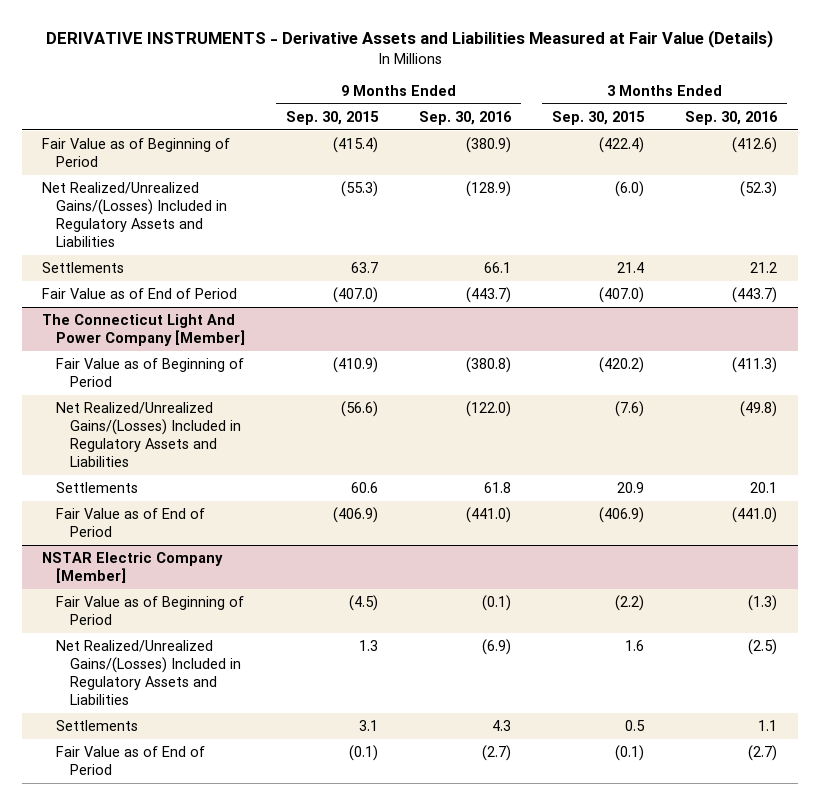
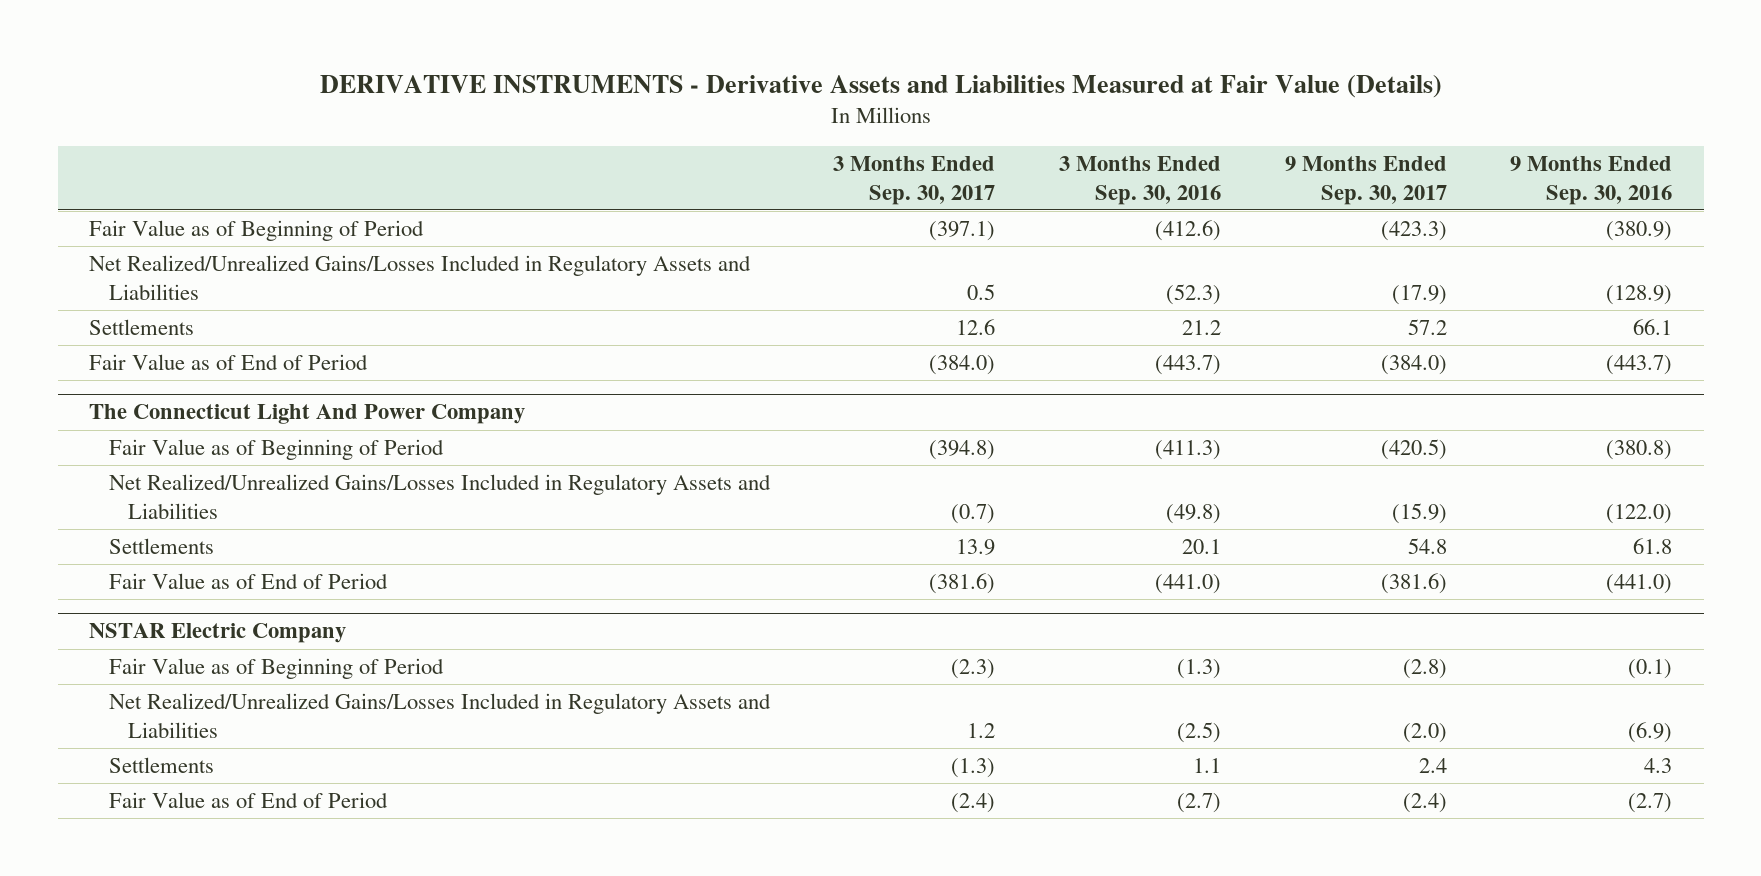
- | 9 Months Ended Sep. 30, 2015 | 9 Months Ended Sep. 30, 2016 | 3 Months Ended Sep. 30, 2015 | 3 Months Ended Sep. 30, 2016
+ | 3 Months Ended Sep. 30, 2017 | 3 Months Ended Sep. 30, 2016 | 9 Months Ended Sep. 30, 2017 | 9 Months Ended Sep. 30, 2016
- Net Realized/Unrealized Gains/(Losses) Included in Regulatory Assets and Liabilities | (55.3) | (128.9) | (6.0) | (52.3)
+ Net Realized/Unrealized Gains/Losses Included in Regulatory Assets and Liabilities | 0.5 | (52.3) | (17.9) | (128.9)
- The Connecticut Light And Power Company [Member]
+ The Connecticut Light And Power Company
- Net Realized/Unrealized Gains/(Losses) Included in Regulatory Assets and Liabilities | (56.6) | (122.0) | (7.6) | (49.8)
+ Net Realized/Unrealized Gains/Losses Included in Regulatory Assets and Liabilities | (0.7) | (49.8) | (15.9) | (122.0)
- NSTAR Electric Company [Member]
+ NSTAR Electric Company
- Net Realized/Unrealized Gains/(Losses) Included in Regulatory Assets and Liabilities | 1.3 | (6.9) | 1.6 | (2.5)
+ Net Realized/Unrealized Gains/Losses Included in Regulatory Assets and Liabilities | 1.2 | (2.5) | (2.0) | (6.9)

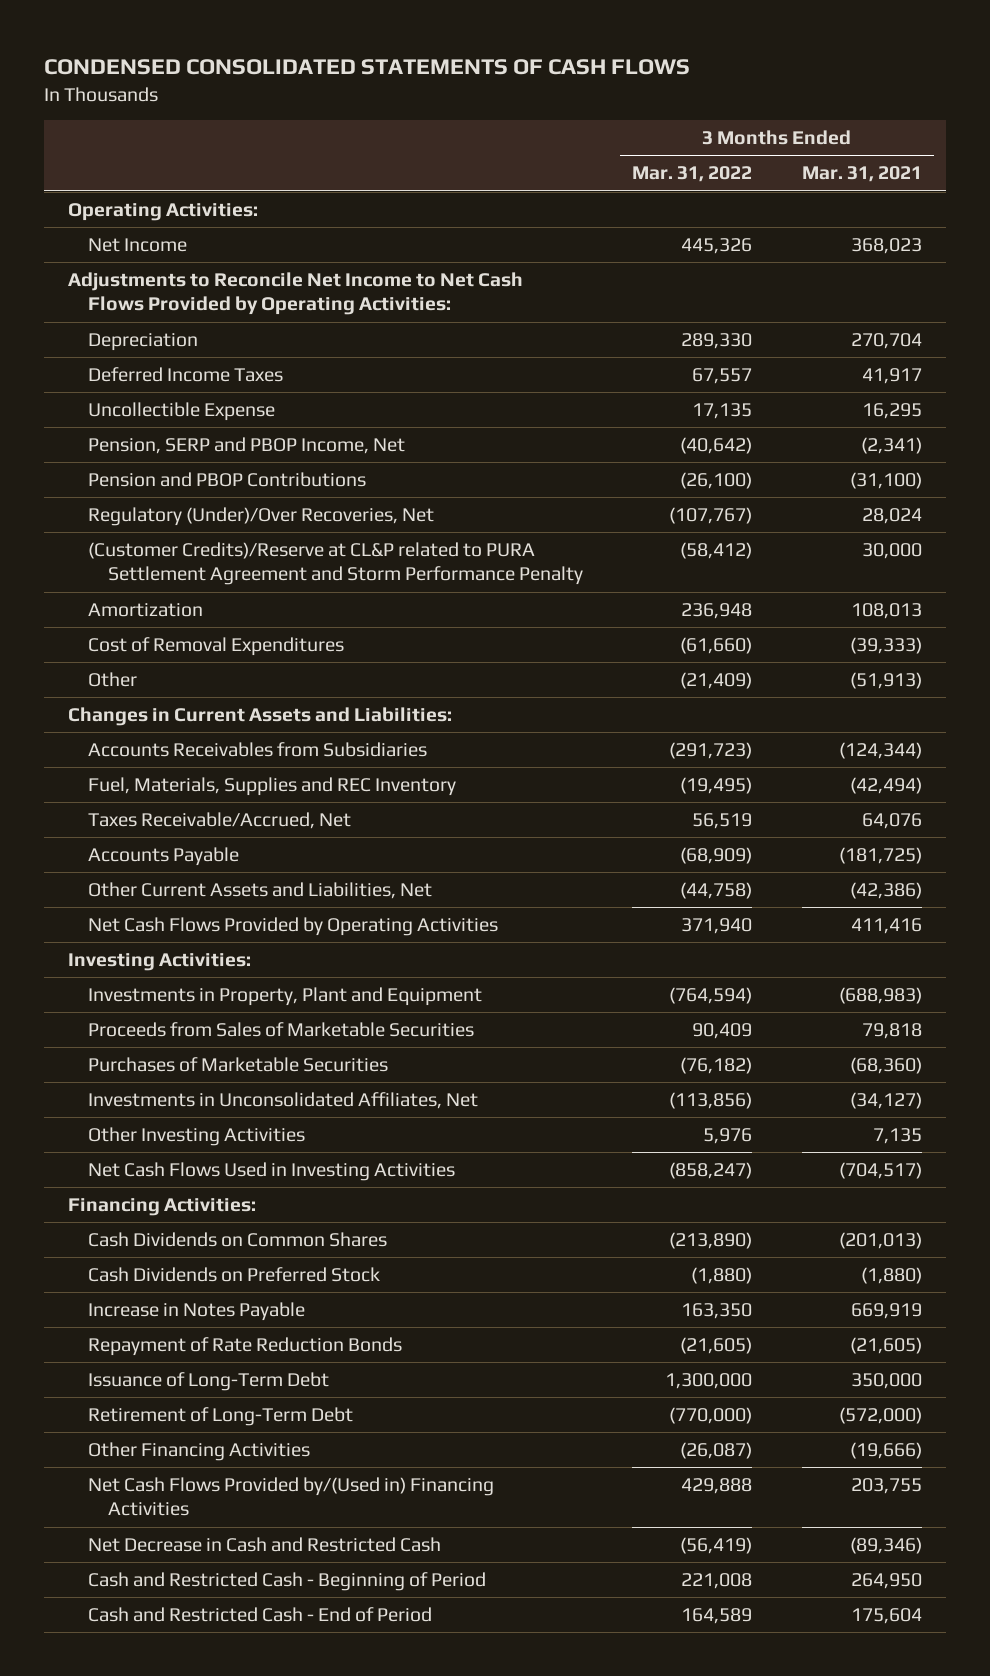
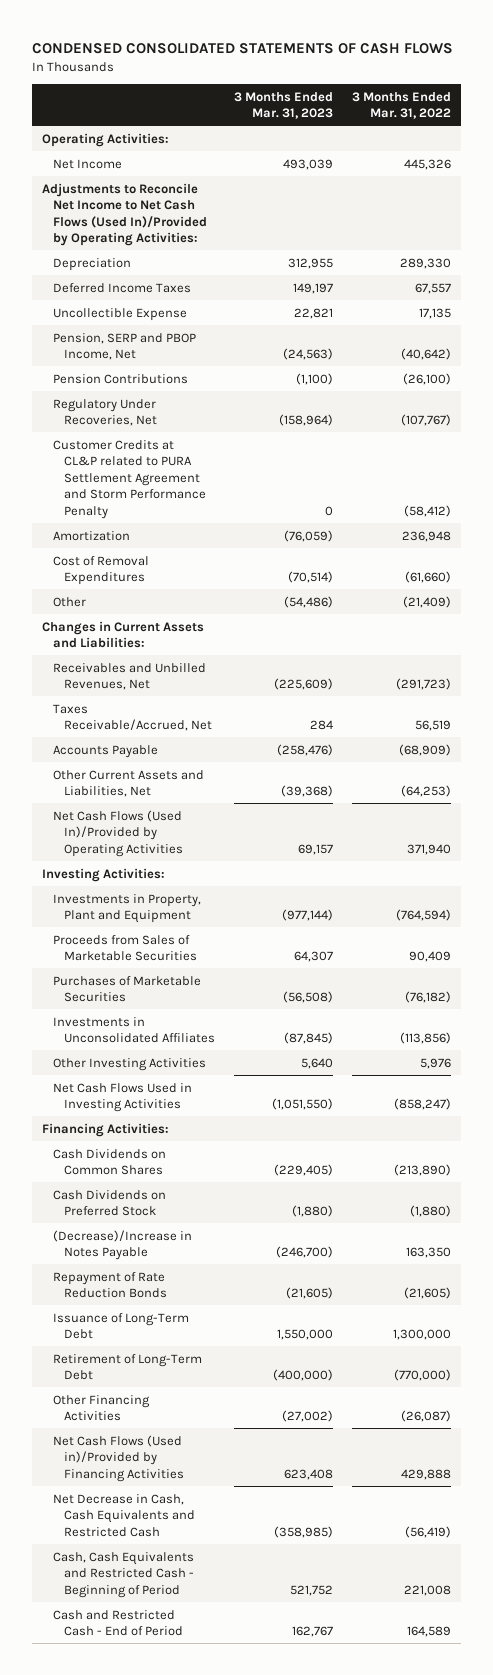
- | 3 Months Ended Mar. 31, 2022 | 3 Months Ended Mar. 31, 2021
+ | 3 Months Ended Mar. 31, 2023 | 3 Months Ended Mar. 31, 2022
- Adjustments to Reconcile Net Income to Net Cash Flows Provided by Operating Activities:
+ Adjustments to Reconcile Net Income to Net Cash Flows (Used In)/Provided by Operating Activities:
- Pension and PBOP Contributions | (26,100) | (31,100)
- Regulatory (Under)/Over Recoveries, Net | (107,767) | 28,024
- (Customer Credits)/Reserve at CL&P related to PURA Settlement Agreement and Storm Performance Penalty | (58,412) | 30,000
+ Pension Contributions | (1,100) | (26,100)
+ Regulatory Under Recoveries, Net | (158,964) | (107,767)
+ Customer Credits at CL&P related to PURA Settlement Agreement and Storm Performance Penalty | 0 | (58,412)
- Accounts Receivables from Subsidiaries | (291,723) | (124,344)
- Fuel, Materials, Supplies and REC Inventory | (19,495) | (42,494)
+ Receivables and Unbilled Revenues, Net | (225,609) | (291,723)
- Other Current Assets and Liabilities, Net | (44,758) | (42,386)
- Net Cash Flows Provided by Operating Activities | 371,940 | 411,416
+ Other Current Assets and Liabilities, Net | (39,368) | (64,253)
+ Net Cash Flows (Used In)/Provided by Operating Activities | 69,157 | 371,940
- Investments in Unconsolidated Affiliates, Net | (113,856) | (34,127)
+ Investments in Unconsolidated Affiliates | (87,845) | (113,856)
- Increase in Notes Payable | 163,350 | 669,919
+ (Decrease)/Increase in Notes Payable | (246,700) | 163,350
- Net Cash Flows Provided by/(Used in) Financing Activities | 429,888 | 203,755
- Net Decrease in Cash and Restricted Cash | (56,419) | (89,346)
- Cash and Restricted Cash - Beginning of Period | 221,008 | 264,950
+ Net Cash Flows (Used in)/Provided by Financing Activities | 623,408 | 429,888
+ Net Decrease in Cash, Cash Equivalents and Restricted Cash | (358,985) | (56,419)
+ Cash, Cash Equivalents and Restricted Cash - Beginning of Period | 521,752 | 221,008

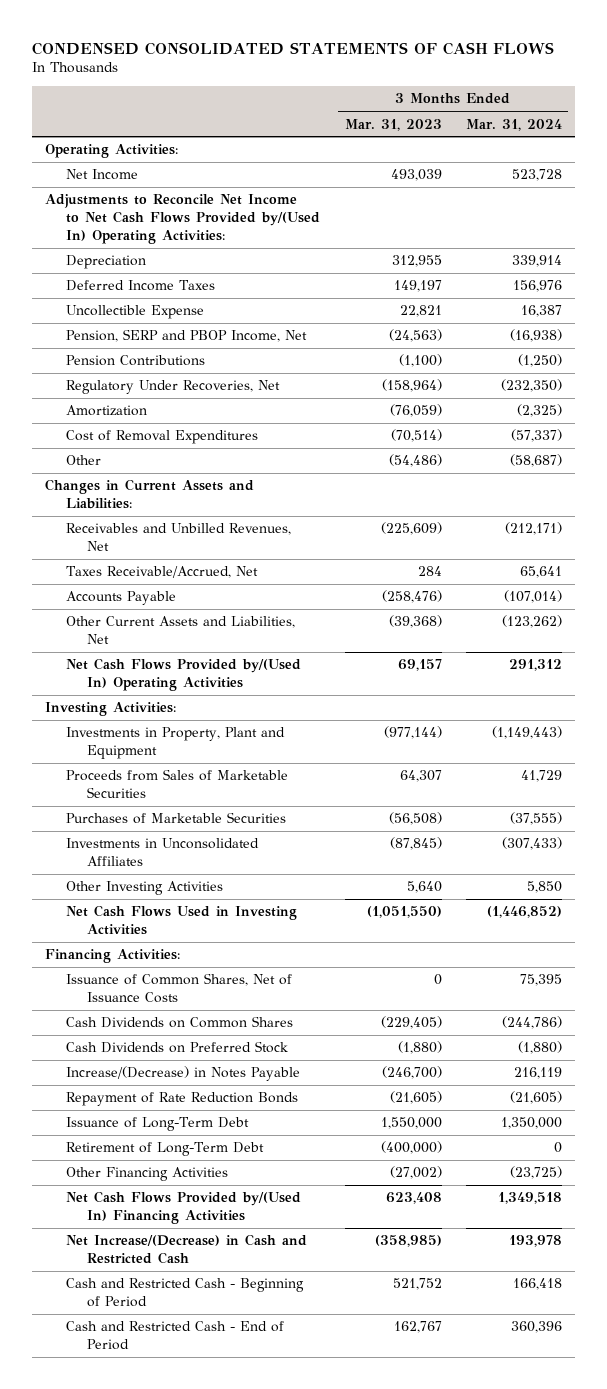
- | 3 Months Ended Mar. 31, 2023 | 3 Months Ended Mar. 31, 2022
+ | 3 Months Ended Mar. 31, 2023 | 3 Months Ended Mar. 31, 2024
- Adjustments to Reconcile Net Income to Net Cash Flows (Used In)/Provided by Operating Activities:
+ Adjustments to Reconcile Net Income to Net Cash Flows Provided by/(Used In) Operating Activities:
- Customer Credits at CL&P related to PURA Settlement Agreement and Storm Performance Penalty | 0 | (58,412)
- Net Cash Flows (Used In)/Provided by Operating Activities | 69,157 | 371,940
+ Net Cash Flows Provided by/(Used In) Operating Activities | 69,157 | 291,312
+ Issuance of Common Shares, Net of Issuance Costs | 0 | 75,395
- (Decrease)/Increase in Notes Payable | (246,700) | 163,350
+ Increase/(Decrease) in Notes Payable | (246,700) | 216,119
- Net Cash Flows (Used in)/Provided by Financing Activities | 623,408 | 429,888
- Net Decrease in Cash, Cash Equivalents and Restricted Cash | (358,985) | (56,419)
- Cash, Cash Equivalents and Restricted Cash - Beginning of Period | 521,752 | 221,008
+ Net Cash Flows Provided by/(Used In) Financing Activities | 623,408 | 1,349,518
+ Net Increase/(Decrease) in Cash and Restricted Cash | (358,985) | 193,978
+ Cash and Restricted Cash - Beginning of Period | 521,752 | 166,418

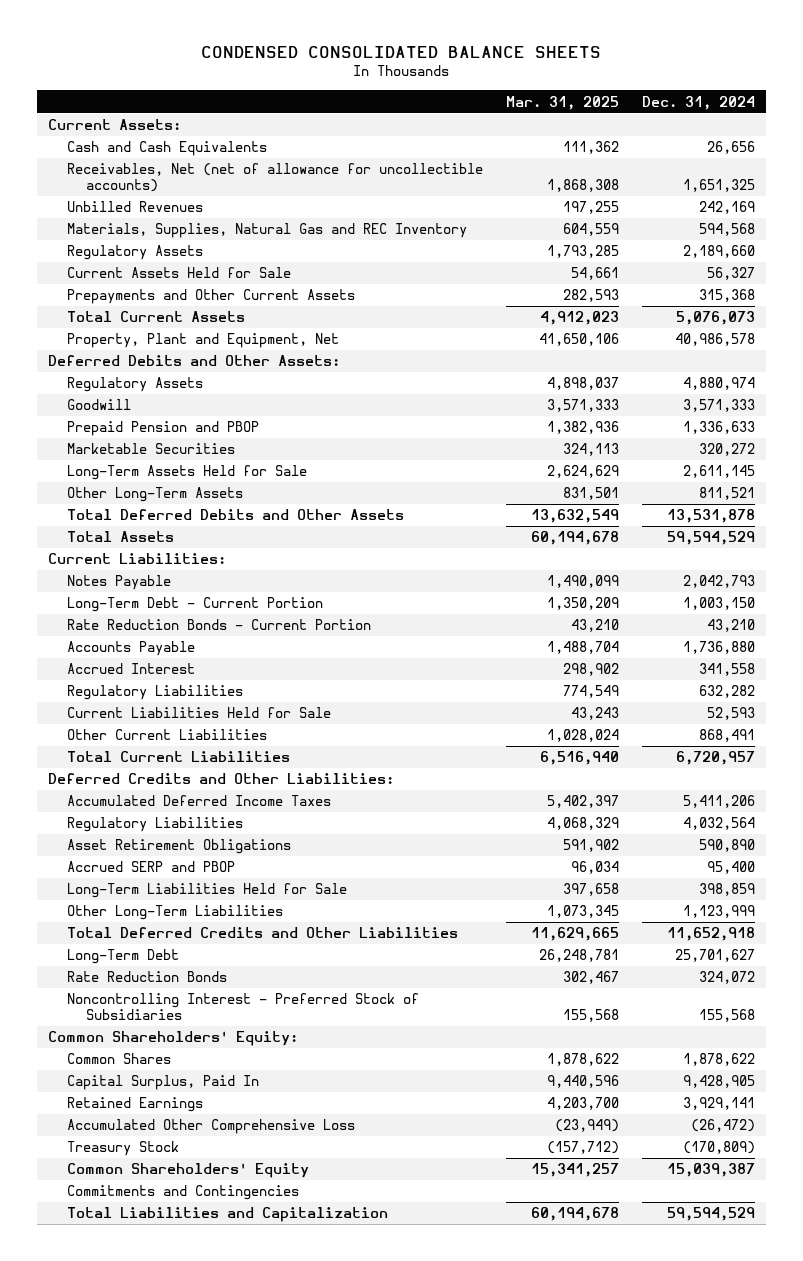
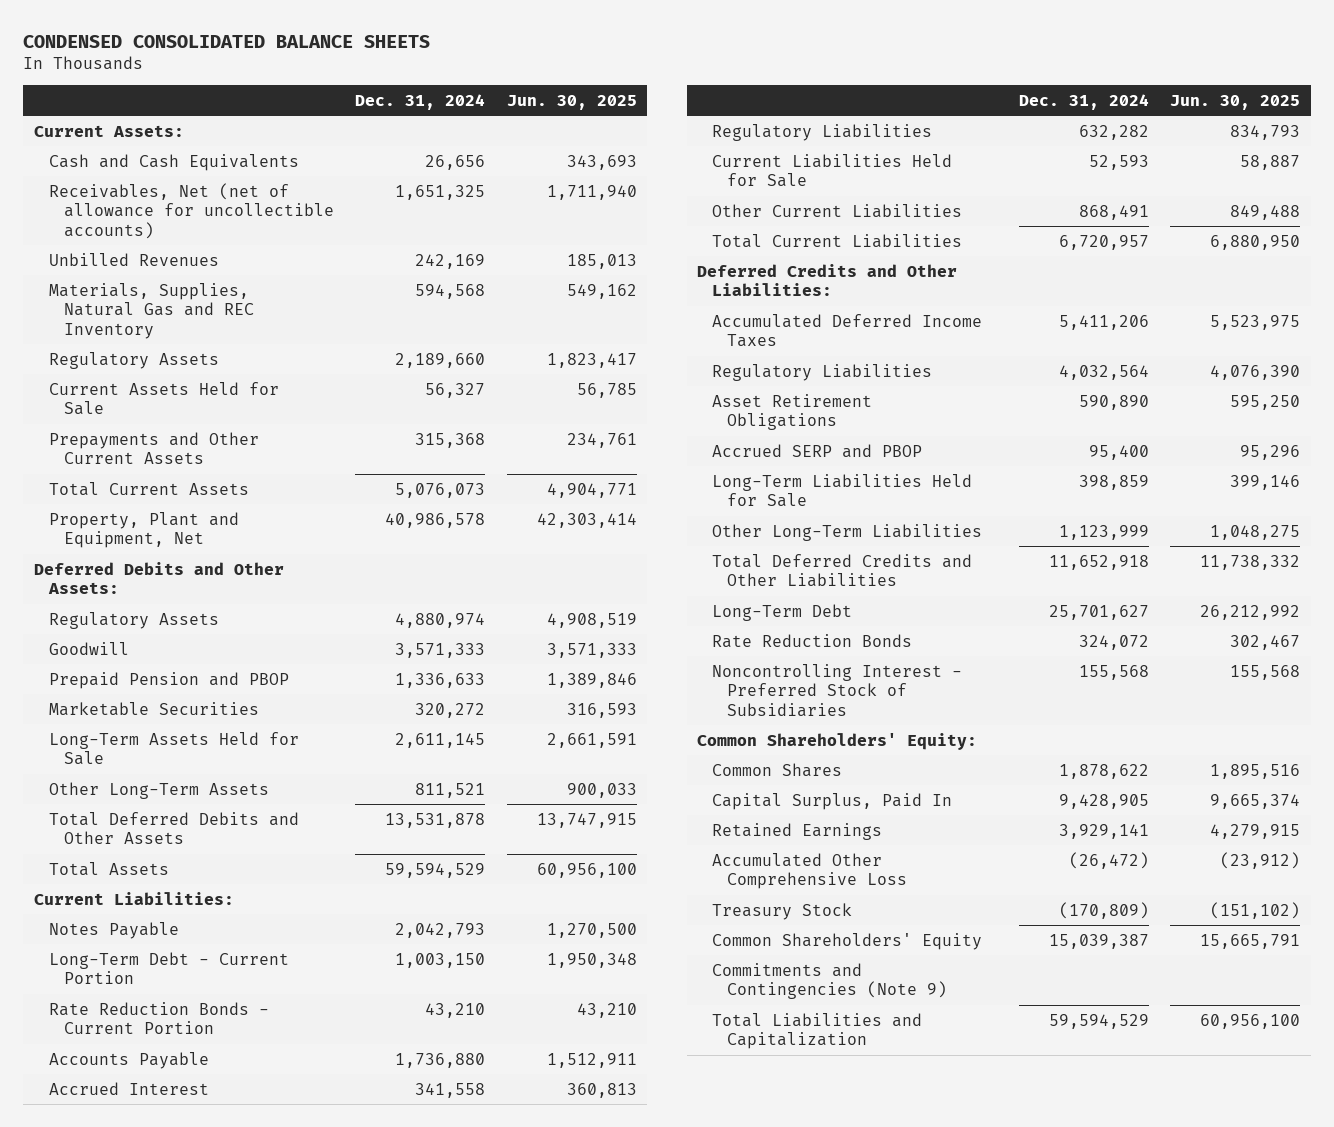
- | Mar. 31, 2025 | Dec. 31, 2024
+ | Dec. 31, 2024 | Jun. 30, 2025
- Commitments and Contingencies
+ Commitments and Contingencies (Note 9)

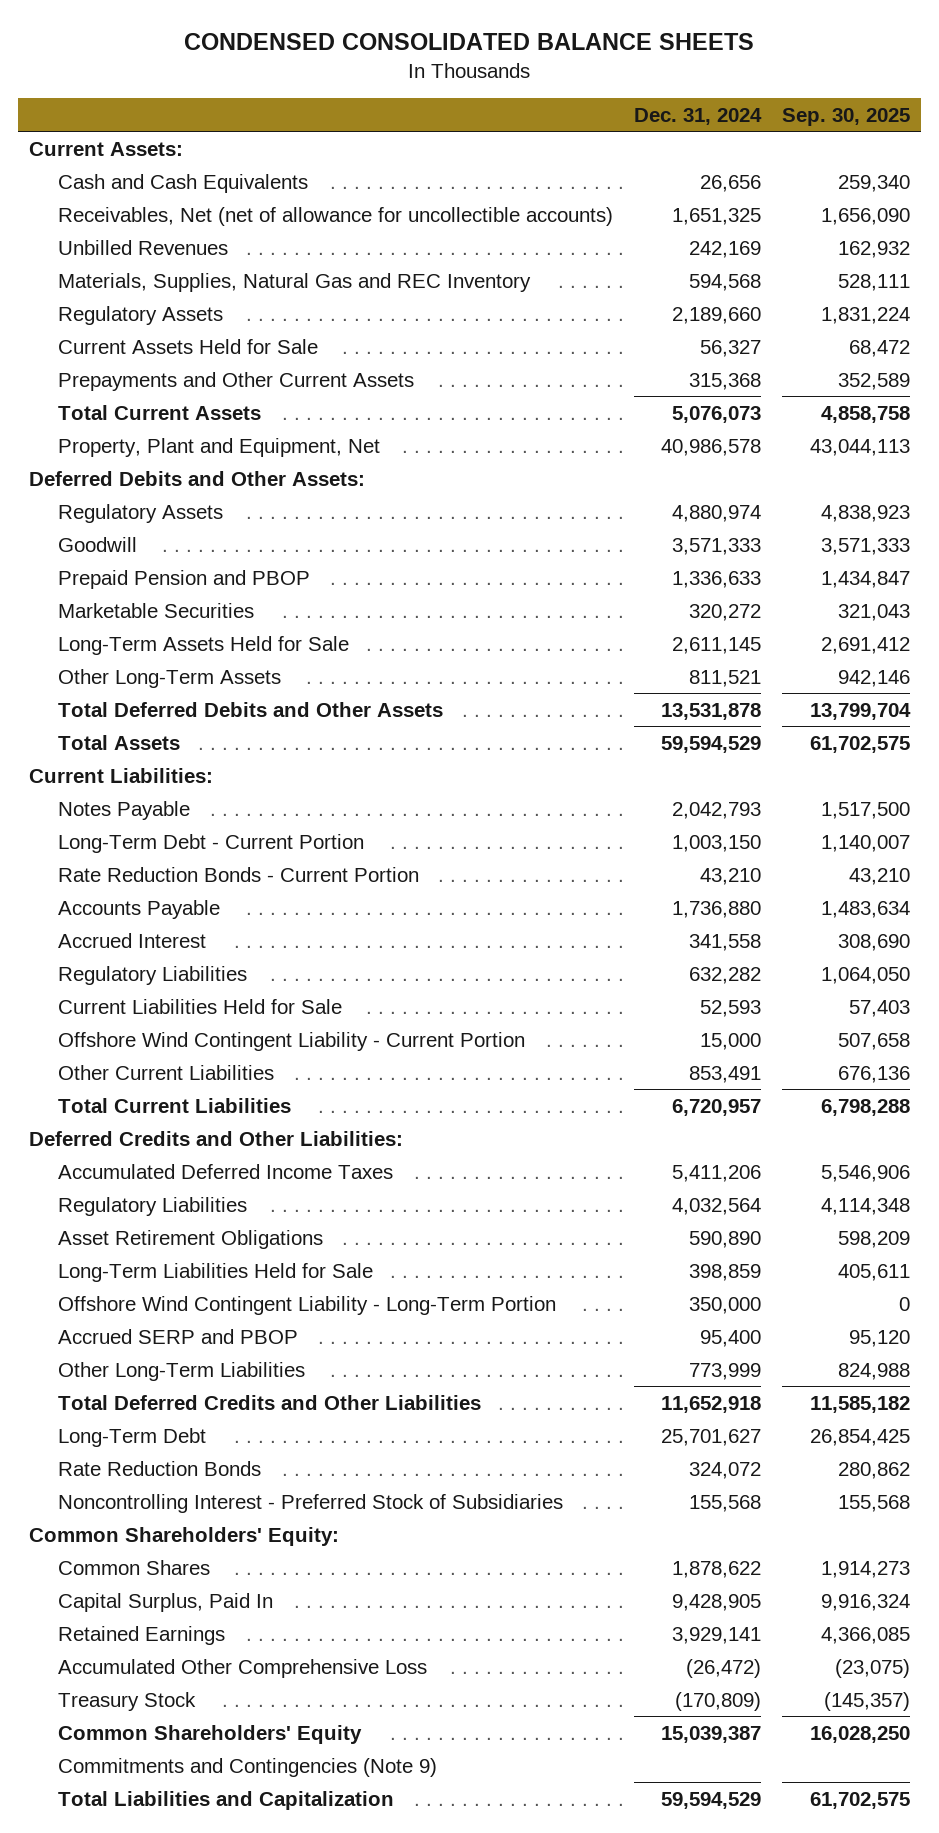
- | Dec. 31, 2024 | Jun. 30, 2025
+ | Dec. 31, 2024 | Sep. 30, 2025
- Other Current Liabilities | 868,491 | 849,488
+ Offshore Wind Contingent Liability - Current Portion | 15,000 | 507,658
+ Other Current Liabilities | 853,491 | 676,136
- Other Long-Term Liabilities | 1,123,999 | 1,048,275
+ Offshore Wind Contingent Liability - Long-Term Portion | 350,000 | 0
moved down: Accrued SERP and PBOP | 95,400 | 95,120
+ Other Long-Term Liabilities | 773,999 | 824,988

